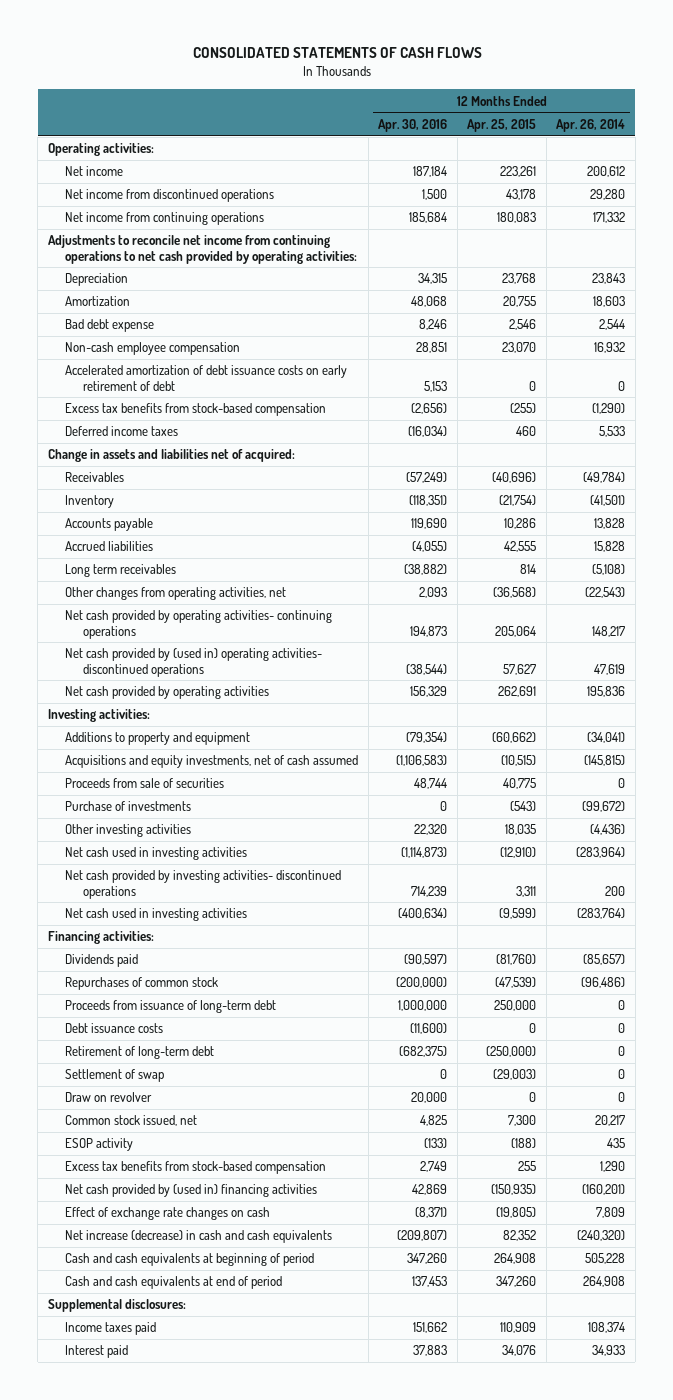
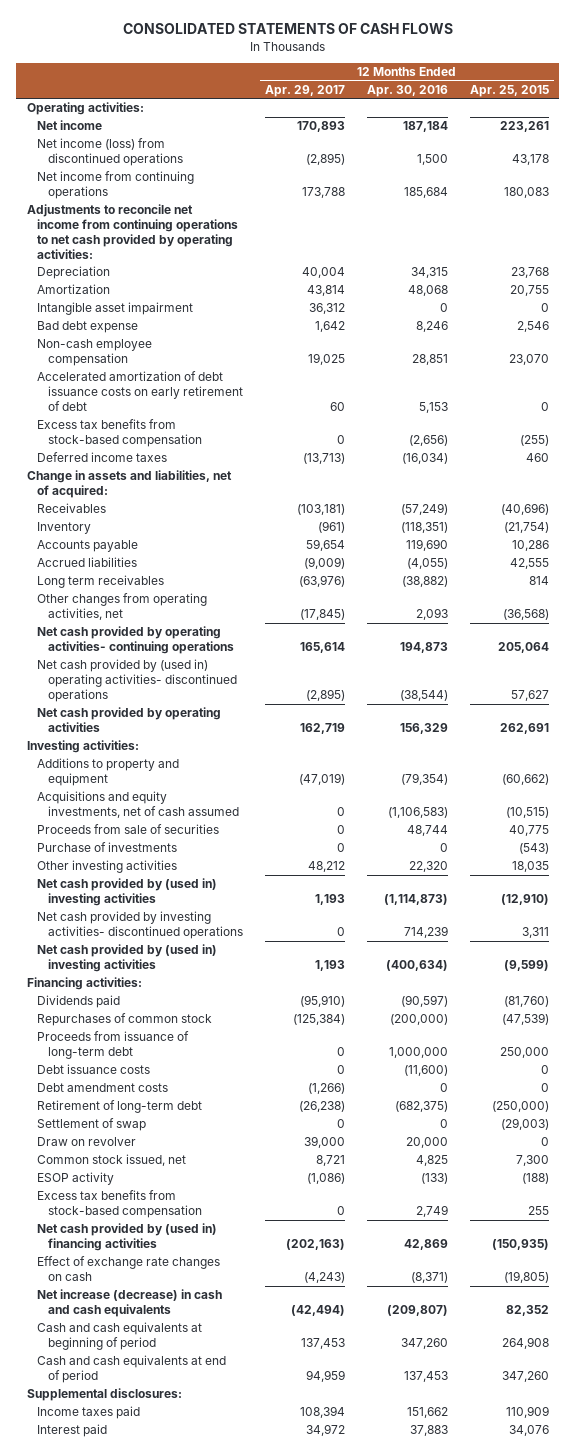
- | 12 Months Ended Apr. 30, 2016 | 12 Months Ended Apr. 25, 2015 | 12 Months Ended Apr. 26, 2014
+ | 12 Months Ended Apr. 29, 2017 | 12 Months Ended Apr. 30, 2016 | 12 Months Ended Apr. 25, 2015
- Net income from discontinued operations | 1,500 | 43,178 | 29,280
+ Net income (loss) from discontinued operations | (2,895) | 1,500 | 43,178
+ Intangible asset impairment | 36,312 | 0 | 0
- Change in assets and liabilities net of acquired:
+ Change in assets and liabilities, net of acquired:
- Net cash used in investing activities | (1,114,873) | (12,910) | (283,964)
+ Net cash provided by (used in) investing activities | 1,193 | (1,114,873) | (12,910)
- Net cash used in investing activities | (400,634) | (9,599) | (283,764)
+ Net cash provided by (used in) investing activities | 1,193 | (400,634) | (9,599)
+ Debt amendment costs | (1,266) | 0 | 0

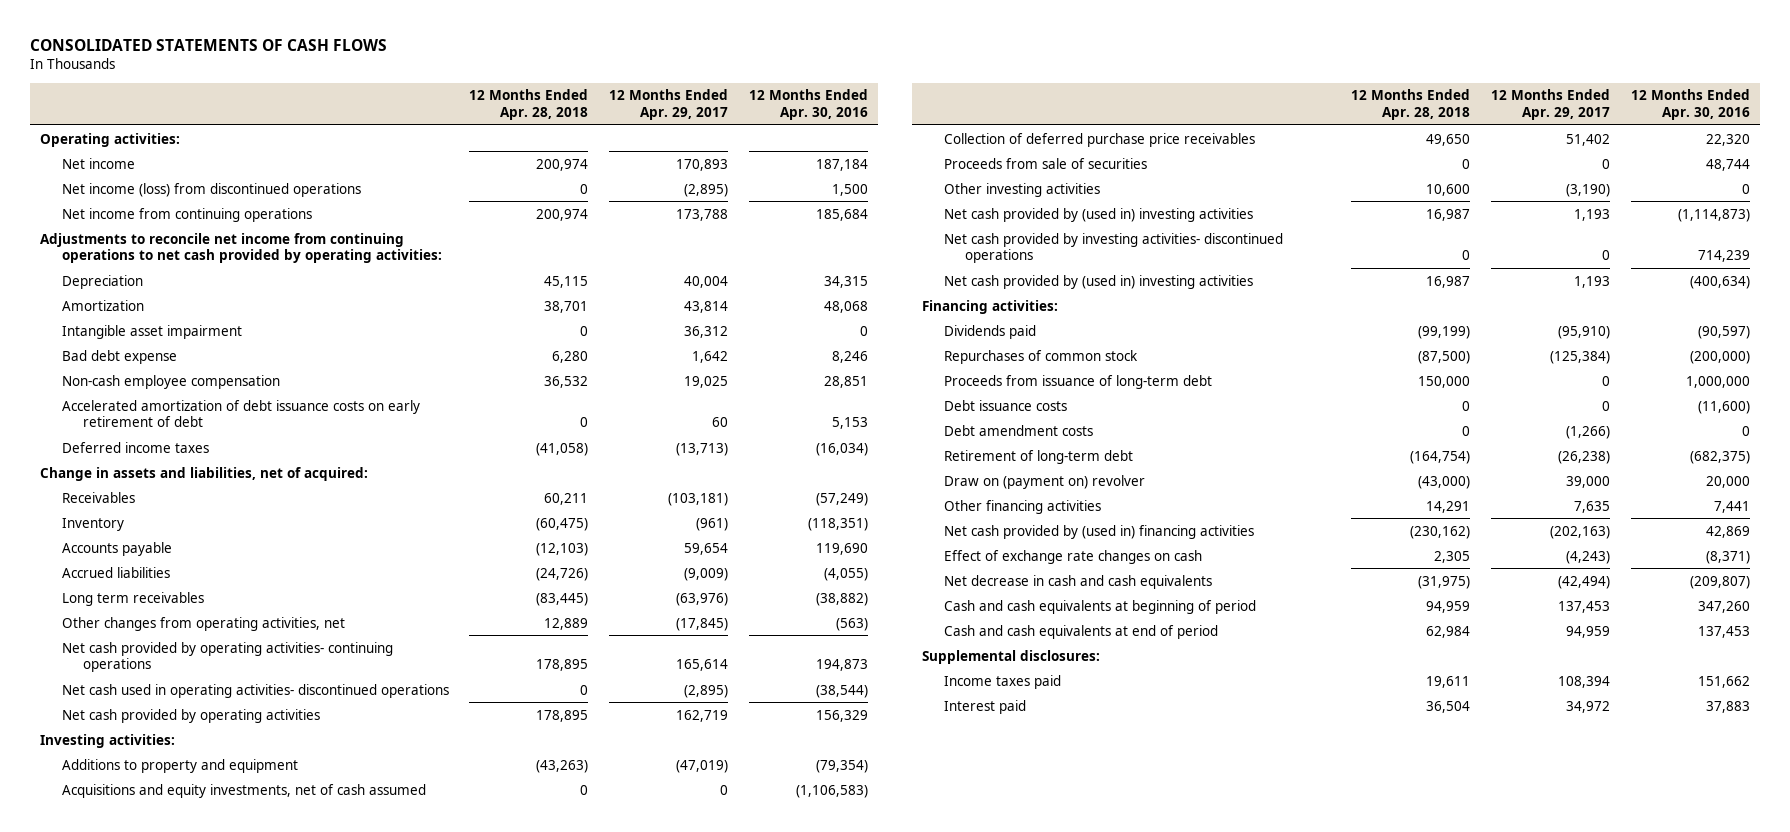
- | 12 Months Ended Apr. 29, 2017 | 12 Months Ended Apr. 30, 2016 | 12 Months Ended Apr. 25, 2015
+ | 12 Months Ended Apr. 28, 2018 | 12 Months Ended Apr. 29, 2017 | 12 Months Ended Apr. 30, 2016
- Excess tax benefits from stock-based compensation | 0 | (2,656) | (255)
- Other changes from operating activities, net | (17,845) | 2,093 | (36,568)
+ Other changes from operating activities, net | 12,889 | (17,845) | (563)
- Net cash provided by (used in) operating activities- discontinued operations | (2,895) | (38,544) | 57,627
+ Net cash used in operating activities- discontinued operations | 0 | (2,895) | (38,544)
+ Collection of deferred purchase price receivables | 49,650 | 51,402 | 22,320
- Purchase of investments | 0 | 0 | (543)
- Other investing activities | 48,212 | 22,320 | 18,035
+ Other investing activities | 10,600 | (3,190) | 0
- Settlement of swap | 0 | 0 | (29,003)
- Draw on revolver | 39,000 | 20,000 | 0
- Common stock issued, net | 8,721 | 4,825 | 7,300
- ESOP activity | (1,086) | (133) | (188)
- Excess tax benefits from stock-based compensation | 0 | 2,749 | 255
+ Draw on (payment on) revolver | (43,000) | 39,000 | 20,000
+ Other financing activities | 14,291 | 7,635 | 7,441
- Net increase (decrease) in cash and cash equivalents | (42,494) | (209,807) | 82,352
+ Net decrease in cash and cash equivalents | (31,975) | (42,494) | (209,807)

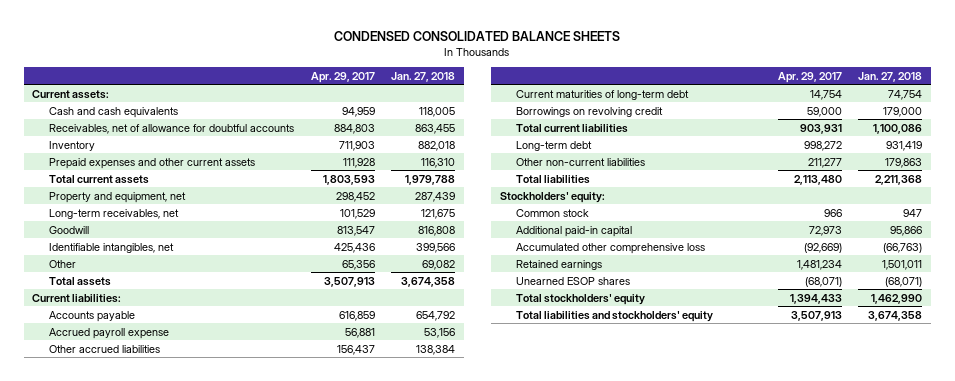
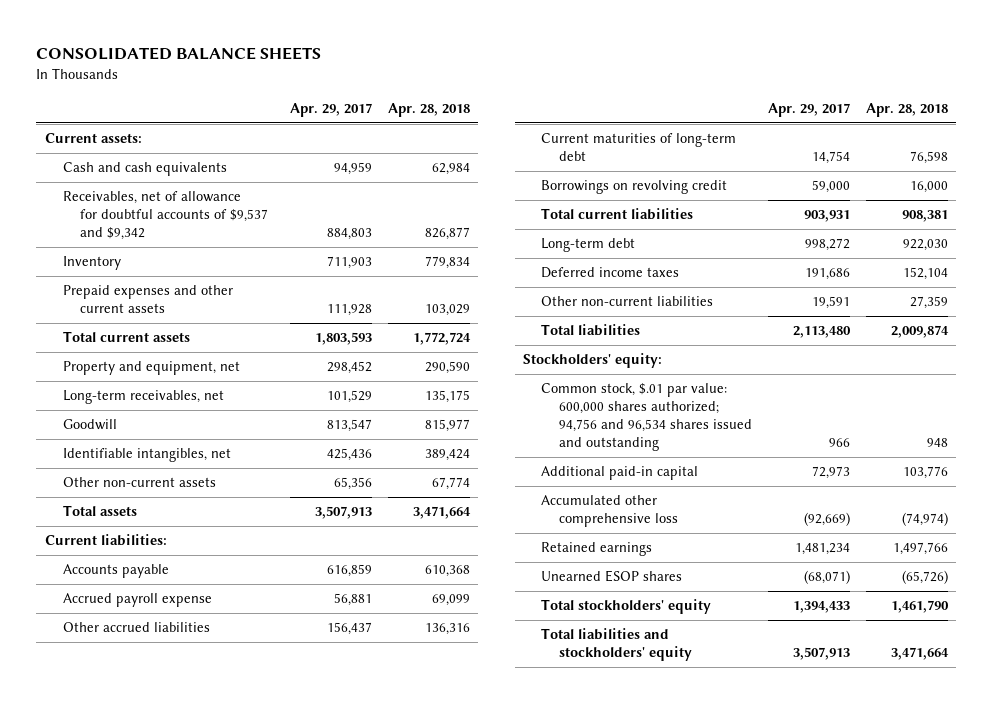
- CONDENSED CONSOLIDATED BALANCE SHEETS
+ CONSOLIDATED BALANCE SHEETS
- | Apr. 29, 2017 | Jan. 27, 2018
+ | Apr. 29, 2017 | Apr. 28, 2018
- Receivables, net of allowance for doubtful accounts | 884,803 | 863,455
+ Receivables, net of allowance for doubtful accounts of $9,537 and $9,342 | 884,803 | 826,877
- Other | 65,356 | 69,082
+ Other non-current assets | 65,356 | 67,774
- Other non-current liabilities | 211,277 | 179,863
+ Deferred income taxes | 191,686 | 152,104
+ Other non-current liabilities | 19,591 | 27,359
- Common stock | 966 | 947
+ Common stock, $.01 par value: 600,000 shares authorized; 94,756 and 96,534 shares issued and outstanding | 966 | 948

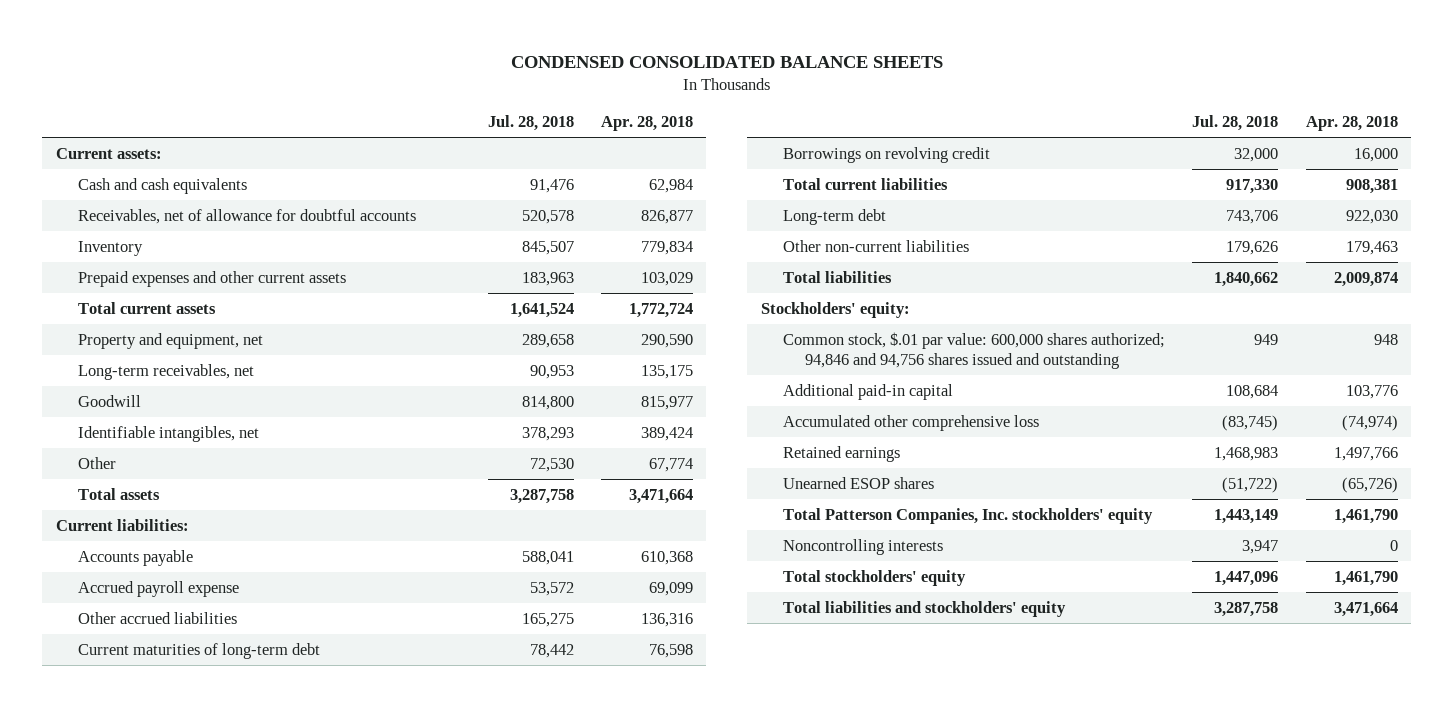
- CONSOLIDATED BALANCE SHEETS
+ CONDENSED CONSOLIDATED BALANCE SHEETS
- | Apr. 29, 2017 | Apr. 28, 2018
+ | Jul. 28, 2018 | Apr. 28, 2018
- Receivables, net of allowance for doubtful accounts of $9,537 and $9,342 | 884,803 | 826,877
+ Receivables, net of allowance for doubtful accounts | 520,578 | 826,877
- Other non-current assets | 65,356 | 67,774
+ Other | 72,530 | 67,774
- Deferred income taxes | 191,686 | 152,104
- Other non-current liabilities | 19,591 | 27,359
+ Other non-current liabilities | 179,626 | 179,463
- Common stock, $.01 par value: 600,000 shares authorized; 94,756 and 96,534 shares issued and outstanding | 966 | 948
+ Common stock, $.01 par value: 600,000 shares authorized; 94,846 and 94,756 shares issued and outstanding | 949 | 948
+ Total Patterson Companies, Inc. stockholders' equity | 1,443,149 | 1,461,790
+ Noncontrolling interests | 3,947 | 0

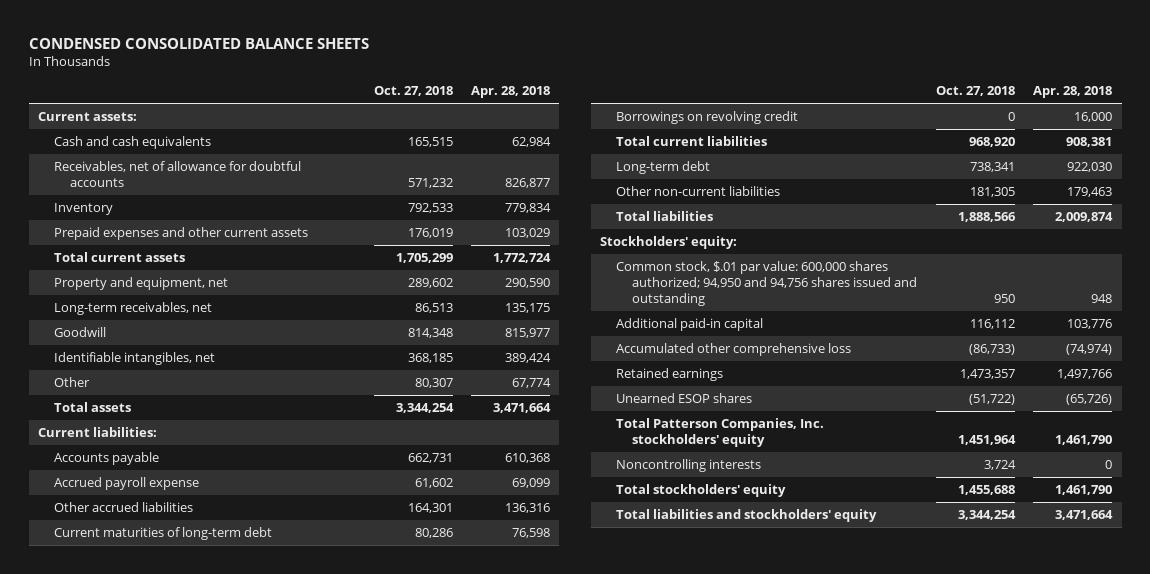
- | Jul. 28, 2018 | Apr. 28, 2018
+ | Oct. 27, 2018 | Apr. 28, 2018
- Common stock, $.01 par value: 600,000 shares authorized; 94,846 and 94,756 shares issued and outstanding | 949 | 948
+ Common stock, $.01 par value: 600,000 shares authorized; 94,950 and 94,756 shares issued and outstanding | 950 | 948

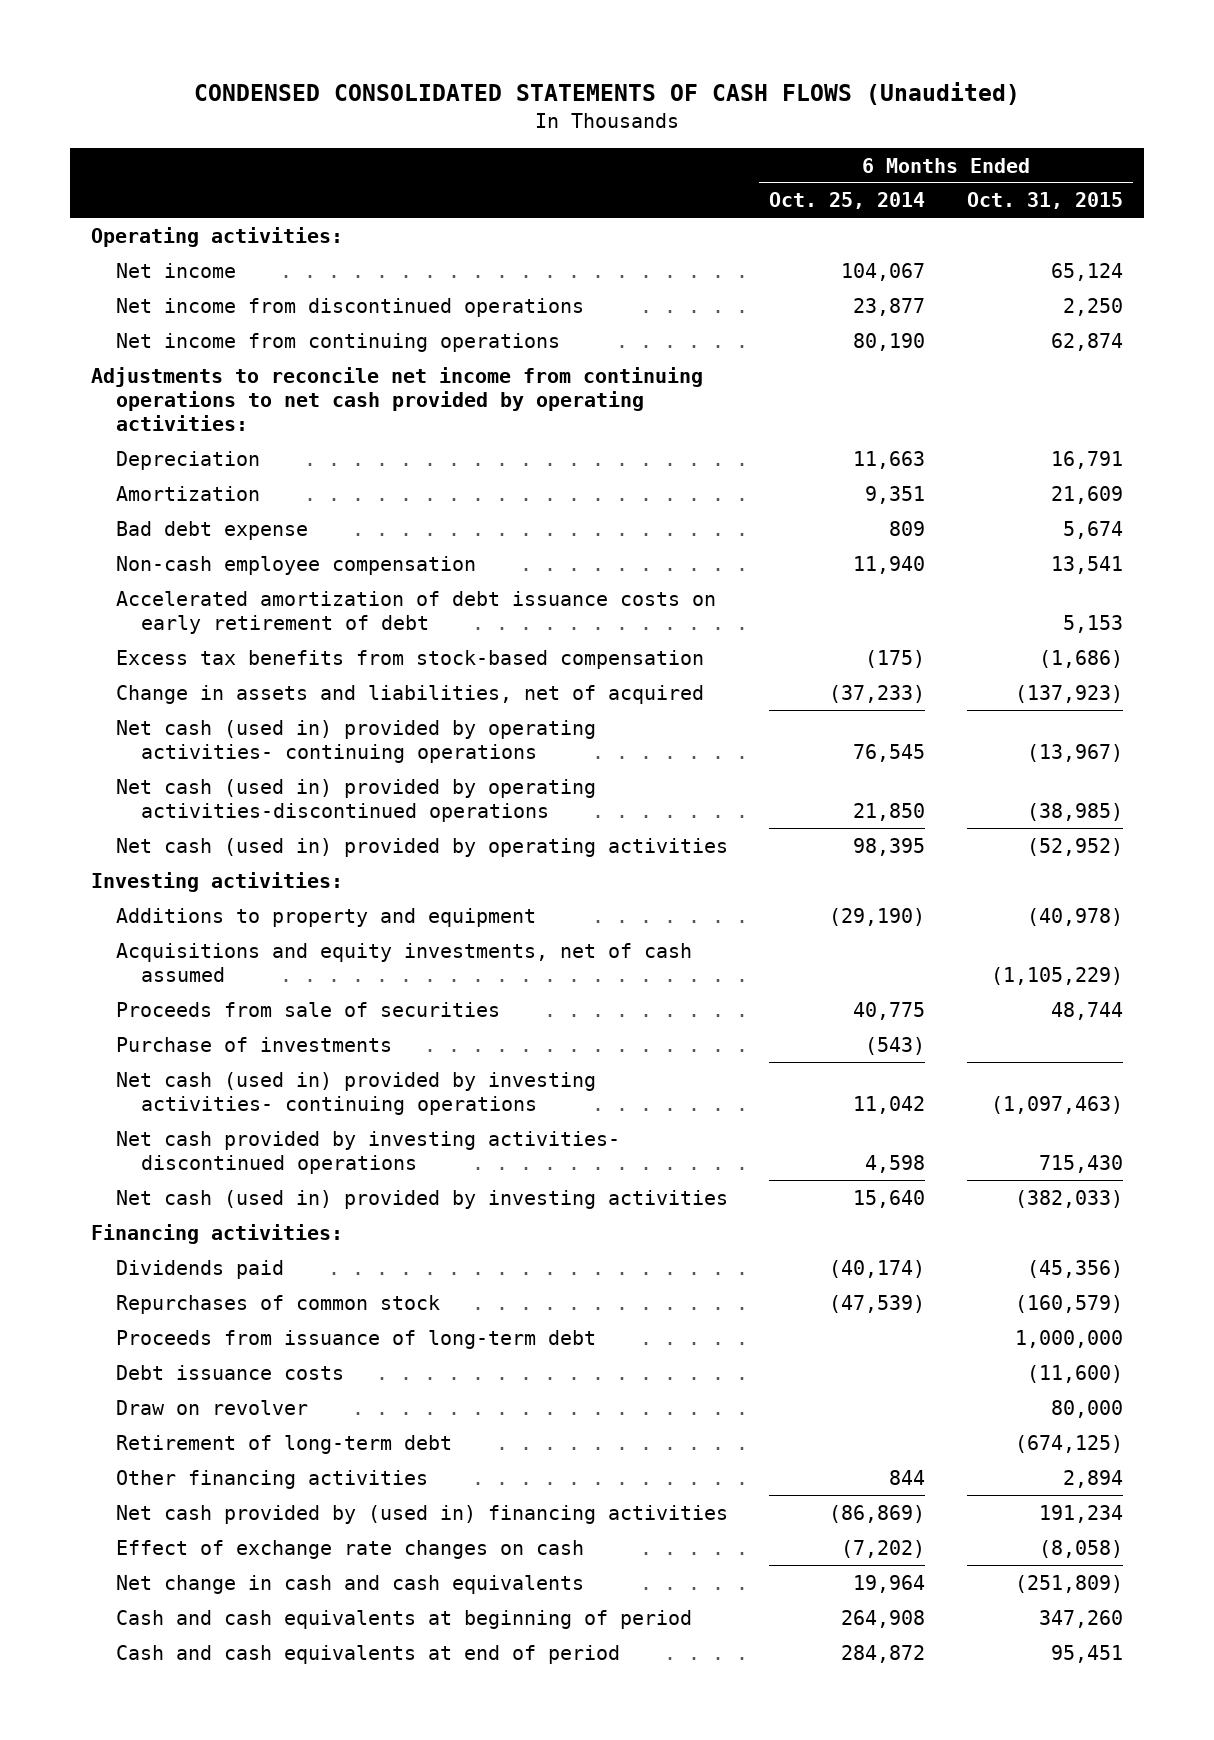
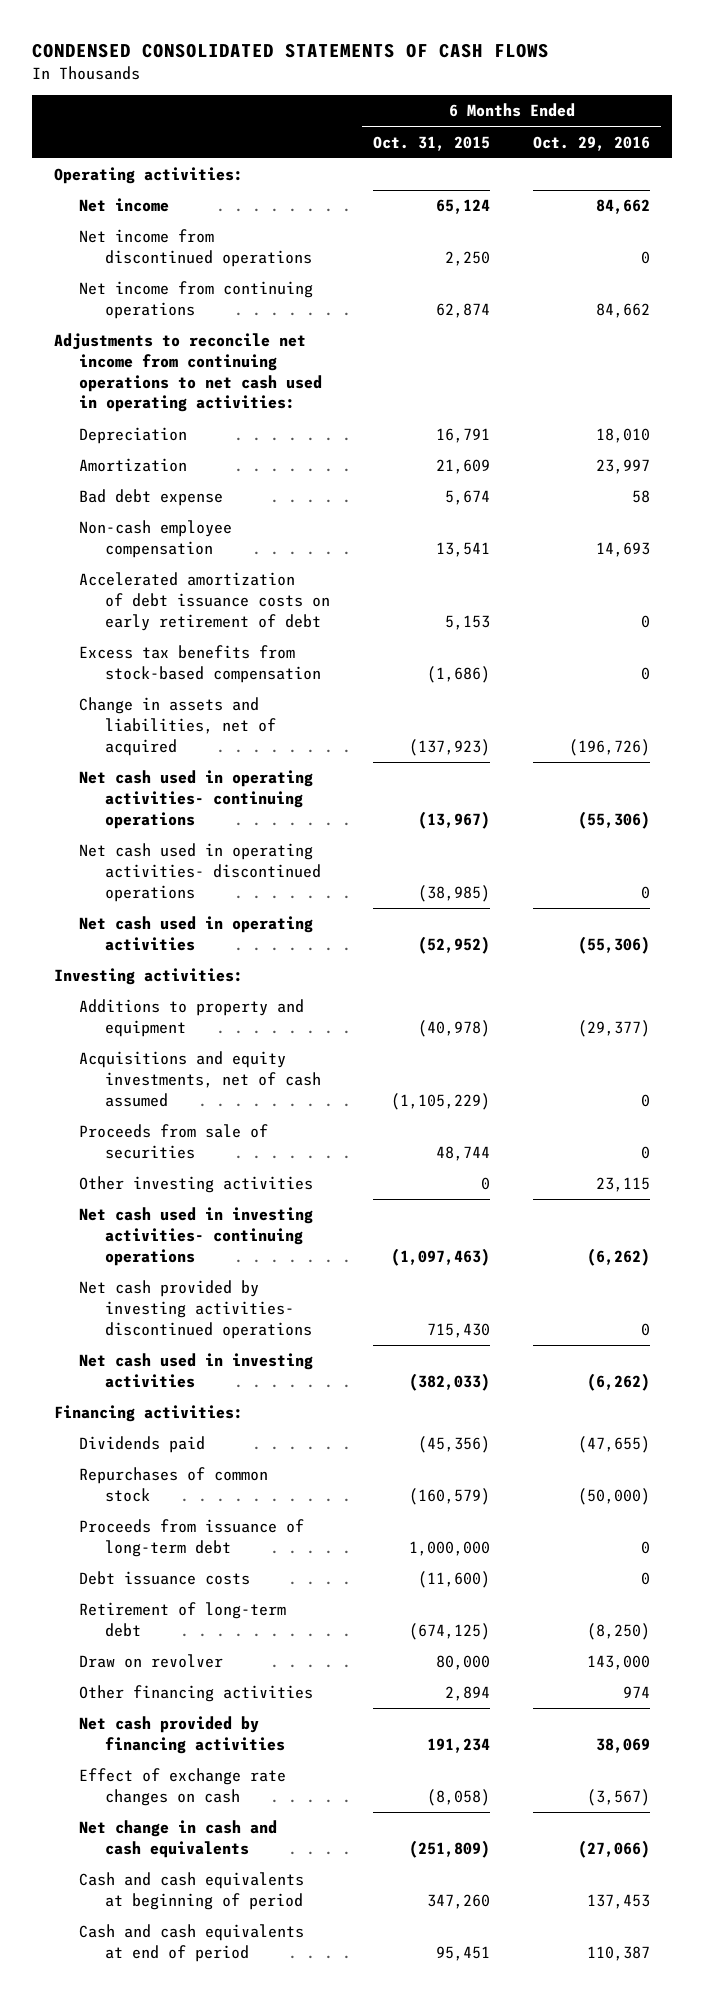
- CONDENSED CONSOLIDATED STATEMENTS OF CASH FLOWS (Unaudited)
+ CONDENSED CONSOLIDATED STATEMENTS OF CASH FLOWS
- | 6 Months Ended Oct. 25, 2014 | 6 Months Ended Oct. 31, 2015
+ | 6 Months Ended Oct. 31, 2015 | 6 Months Ended Oct. 29, 2016
- Adjustments to reconcile net income from continuing operations to net cash provided by operating activities:
+ Adjustments to reconcile net income from continuing operations to net cash used in operating activities:
- Net cash (used in) provided by operating activities- continuing operations | 76,545 | (13,967)
- Net cash (used in) provided by operating activities-discontinued operations | 21,850 | (38,985)
- Net cash (used in) provided by operating activities | 98,395 | (52,952)
+ Net cash used in operating activities- continuing operations | (13,967) | (55,306)
+ Net cash used in operating activities- discontinued operations | (38,985) | 0
+ Net cash used in operating activities | (52,952) | (55,306)
- Purchase of investments | (543) |
- Net cash (used in) provided by investing activities- continuing operations | 11,042 | (1,097,463)
+ Other investing activities | 0 | 23,115
+ Net cash used in investing activities- continuing operations | (1,097,463) | (6,262)
- Net cash (used in) provided by investing activities | 15,640 | (382,033)
+ Net cash used in investing activities | (382,033) | (6,262)
moved down: Draw on revolver | 80,000 | 143,000
- Net cash provided by (used in) financing activities | (86,869) | 191,234
+ Net cash provided by financing activities | 191,234 | 38,069

